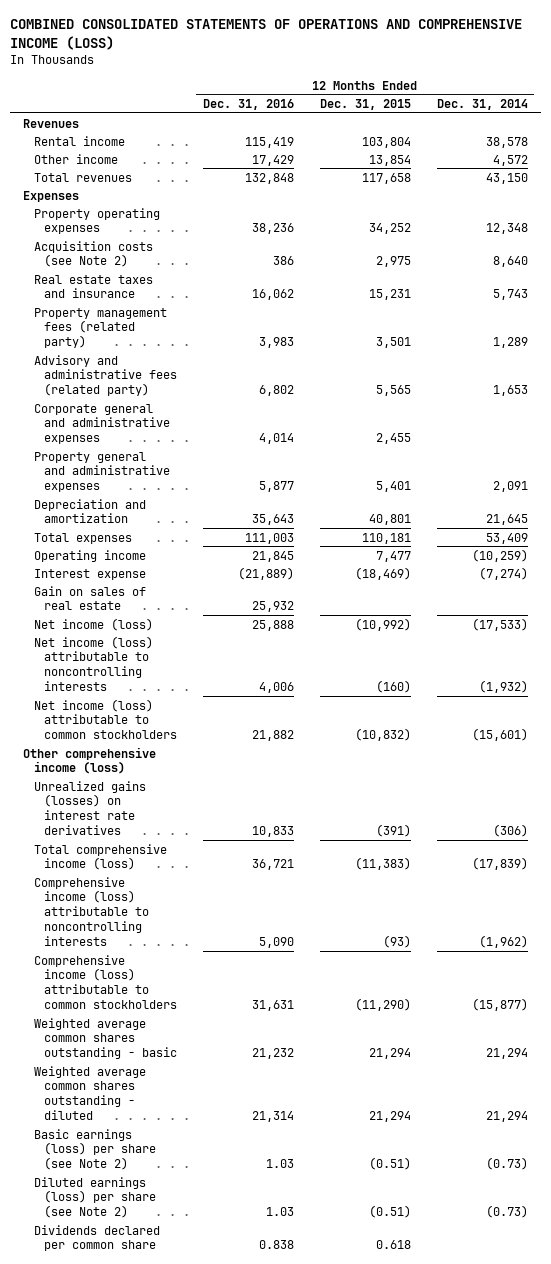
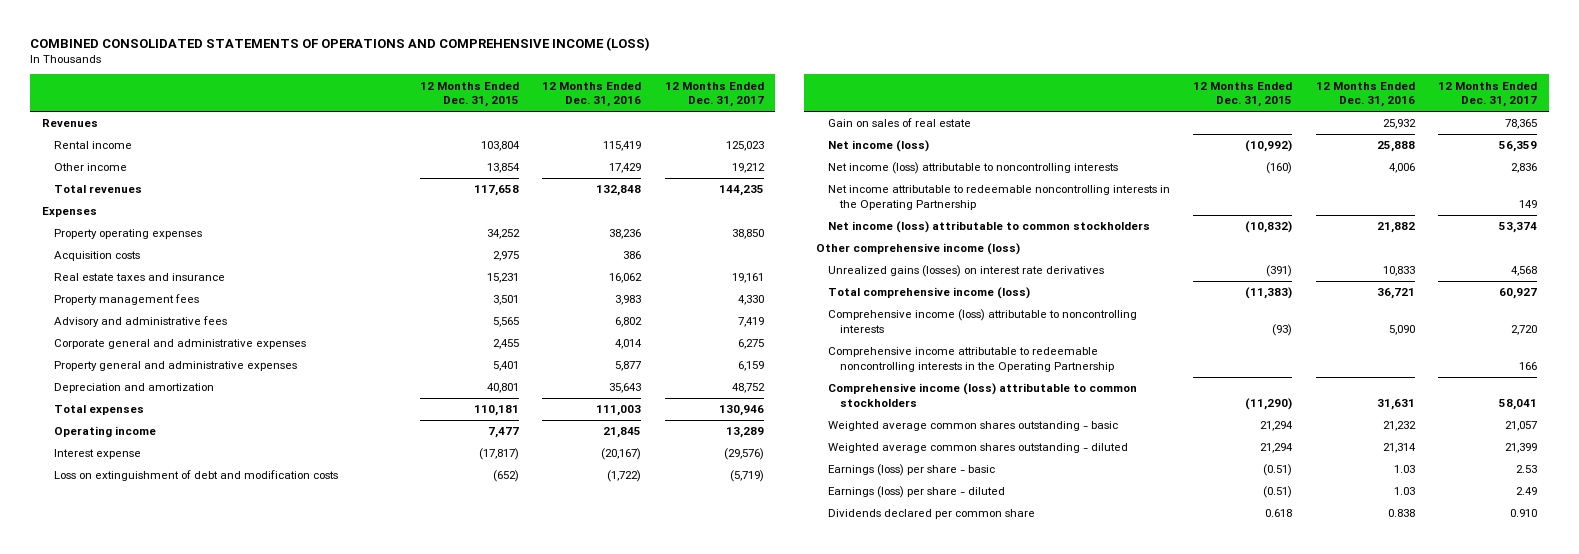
- | 12 Months Ended Dec. 31, 2016 | 12 Months Ended Dec. 31, 2015 | 12 Months Ended Dec. 31, 2014
+ | 12 Months Ended Dec. 31, 2015 | 12 Months Ended Dec. 31, 2016 | 12 Months Ended Dec. 31, 2017
- Acquisition costs (see Note 2) | 386 | 2,975 | 8,640
+ Acquisition costs | 2,975 | 386 |
- Property management fees (related party) | 3,983 | 3,501 | 1,289
- Advisory and administrative fees (related party) | 6,802 | 5,565 | 1,653
+ Property management fees | 3,501 | 3,983 | 4,330
+ Advisory and administrative fees | 5,565 | 6,802 | 7,419
- Interest expense | (21,889) | (18,469) | (7,274)
+ Interest expense | (17,817) | (20,167) | (29,576)
+ Loss on extinguishment of debt and modification costs | (652) | (1,722) | (5,719)
+ Net income attributable to redeemable noncontrolling interests in the Operating Partnership | | | 149
+ Comprehensive income attributable to redeemable noncontrolling interests in the Operating Partnership | | | 166
- Basic earnings (loss) per share (see Note 2) | 1.03 | (0.51) | (0.73)
- Diluted earnings (loss) per share (see Note 2) | 1.03 | (0.51) | (0.73)
+ Earnings (loss) per share - basic | (0.51) | 1.03 | 2.53
+ Earnings (loss) per share - diluted | (0.51) | 1.03 | 2.49

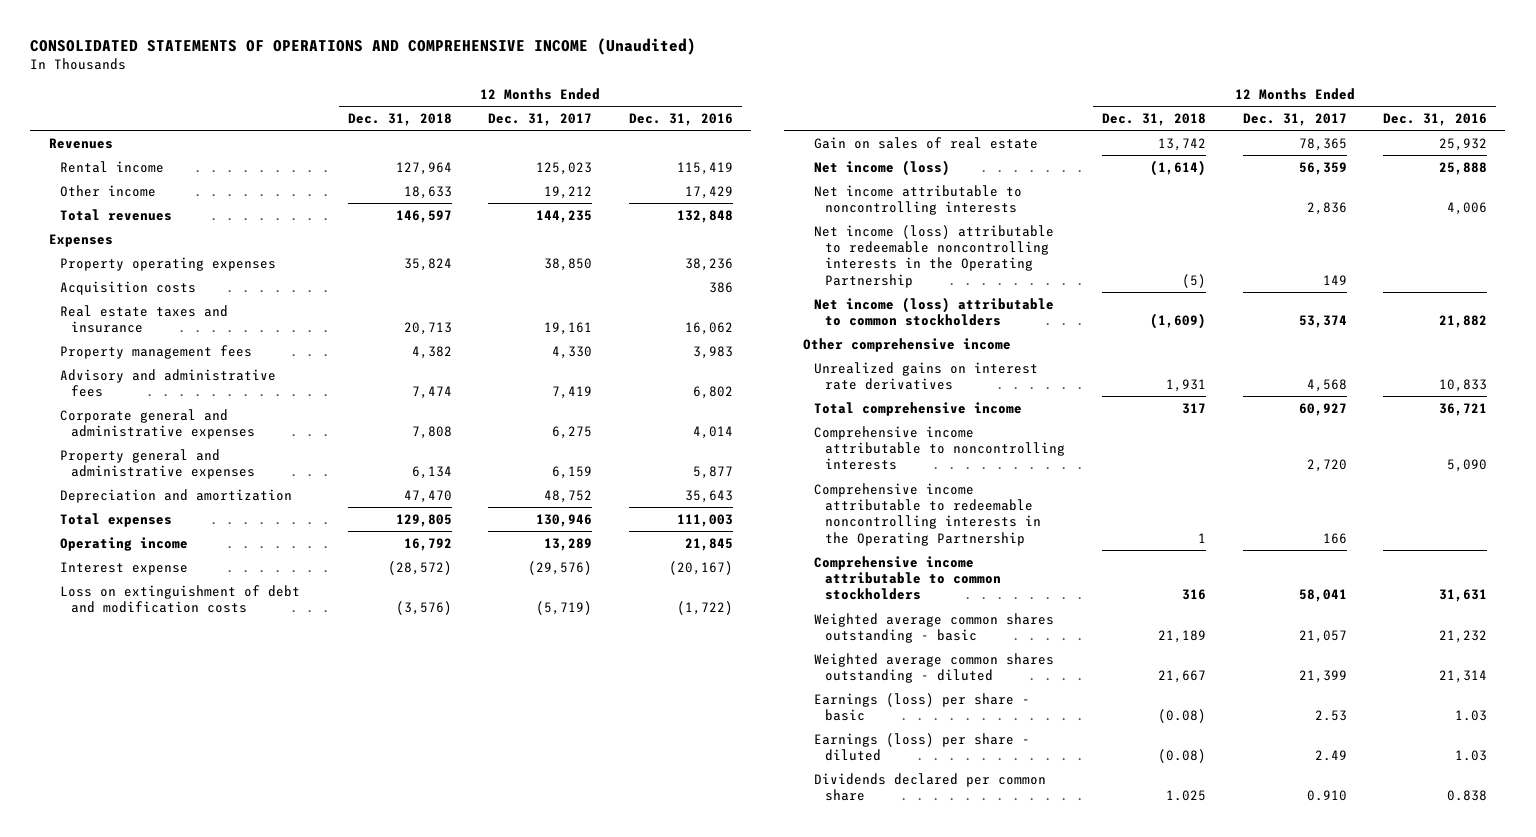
- COMBINED CONSOLIDATED STATEMENTS OF OPERATIONS AND COMPREHENSIVE INCOME (LOSS)
+ CONSOLIDATED STATEMENTS OF OPERATIONS AND COMPREHENSIVE INCOME (Unaudited)
- | 12 Months Ended Dec. 31, 2015 | 12 Months Ended Dec. 31, 2016 | 12 Months Ended Dec. 31, 2017
+ | 12 Months Ended Dec. 31, 2018 | 12 Months Ended Dec. 31, 2017 | 12 Months Ended Dec. 31, 2016
- Net income (loss) attributable to noncontrolling interests | (160) | 4,006 | 2,836
- Net income attributable to redeemable noncontrolling interests in the Operating Partnership | | | 149
+ Net income attributable to noncontrolling interests | | 2,836 | 4,006
+ Net income (loss) attributable to redeemable noncontrolling interests in the Operating Partnership | (5) | 149 |
- Other comprehensive income (loss)
- Unrealized gains (losses) on interest rate derivatives | (391) | 10,833 | 4,568
- Total comprehensive income (loss) | (11,383) | 36,721 | 60,927
- Comprehensive income (loss) attributable to noncontrolling interests | (93) | 5,090 | 2,720
+ Other comprehensive income
+ Unrealized gains on interest rate derivatives | 1,931 | 4,568 | 10,833
+ Total comprehensive income | 317 | 60,927 | 36,721
+ Comprehensive income attributable to noncontrolling interests | | 2,720 | 5,090
- Comprehensive income (loss) attributable to common stockholders | (11,290) | 31,631 | 58,041
+ Comprehensive income attributable to common stockholders | 316 | 58,041 | 31,631

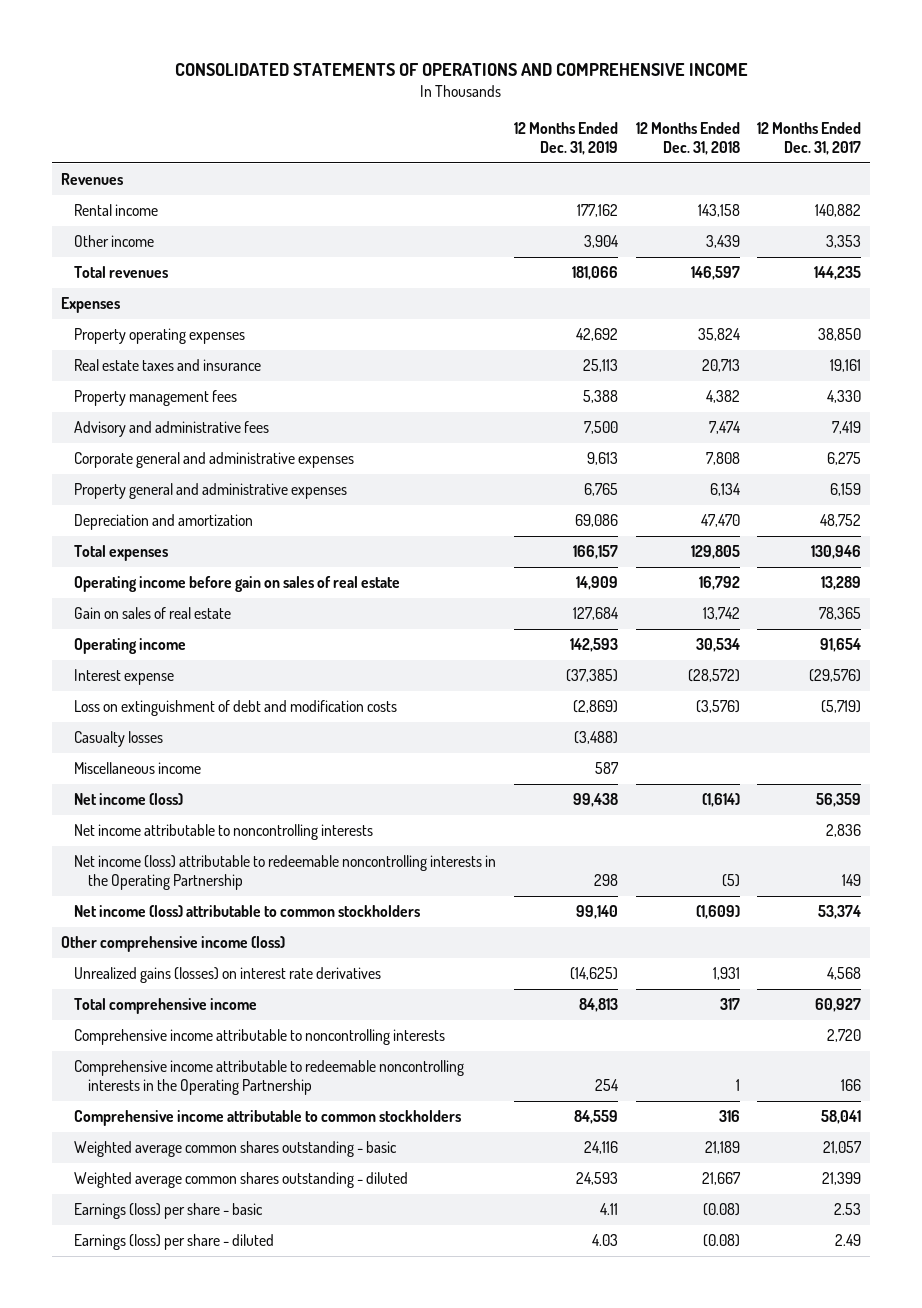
- CONSOLIDATED STATEMENTS OF OPERATIONS AND COMPREHENSIVE INCOME (Unaudited)
+ CONSOLIDATED STATEMENTS OF OPERATIONS AND COMPREHENSIVE INCOME
- | 12 Months Ended Dec. 31, 2018 | 12 Months Ended Dec. 31, 2017 | 12 Months Ended Dec. 31, 2016
+ | 12 Months Ended Dec. 31, 2019 | 12 Months Ended Dec. 31, 2018 | 12 Months Ended Dec. 31, 2017
- Rental income | 127,964 | 125,023 | 115,419
- Other income | 18,633 | 19,212 | 17,429
+ Rental income | 177,162 | 143,158 | 140,882
+ Other income | 3,904 | 3,439 | 3,353
- Acquisition costs | | | 386
- Operating income | 16,792 | 13,289 | 21,845
+ Operating income before gain on sales of real estate | 14,909 | 16,792 | 13,289
moved up: Gain on sales of real estate | 127,684 | 13,742 | 78,365
+ Operating income | 142,593 | 30,534 | 91,654
+ Casualty losses | (3,488) | |
+ Miscellaneous income | 587 | |
- Other comprehensive income
- Unrealized gains on interest rate derivatives | 1,931 | 4,568 | 10,833
+ Other comprehensive income (loss)
+ Unrealized gains (losses) on interest rate derivatives | (14,625) | 1,931 | 4,568
- Dividends declared per common share | 1.025 | 0.910 | 0.838

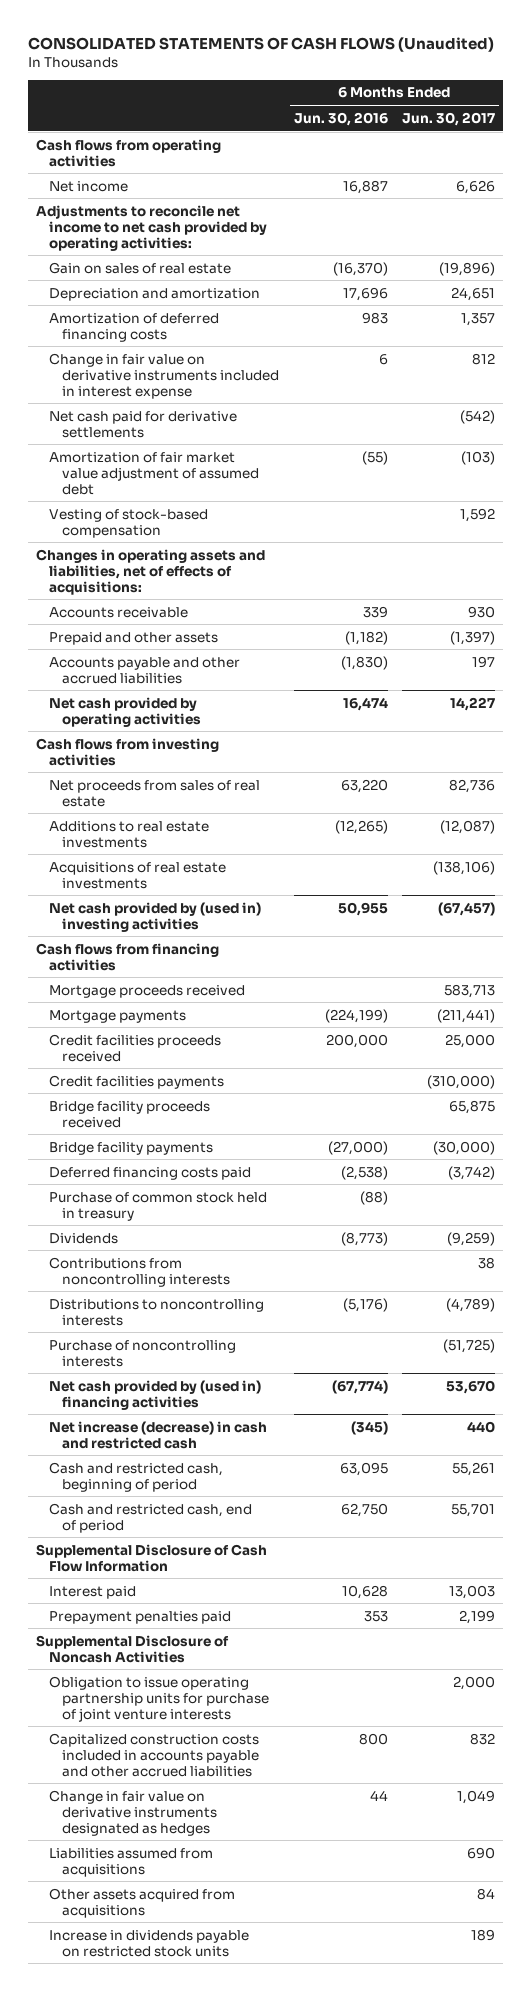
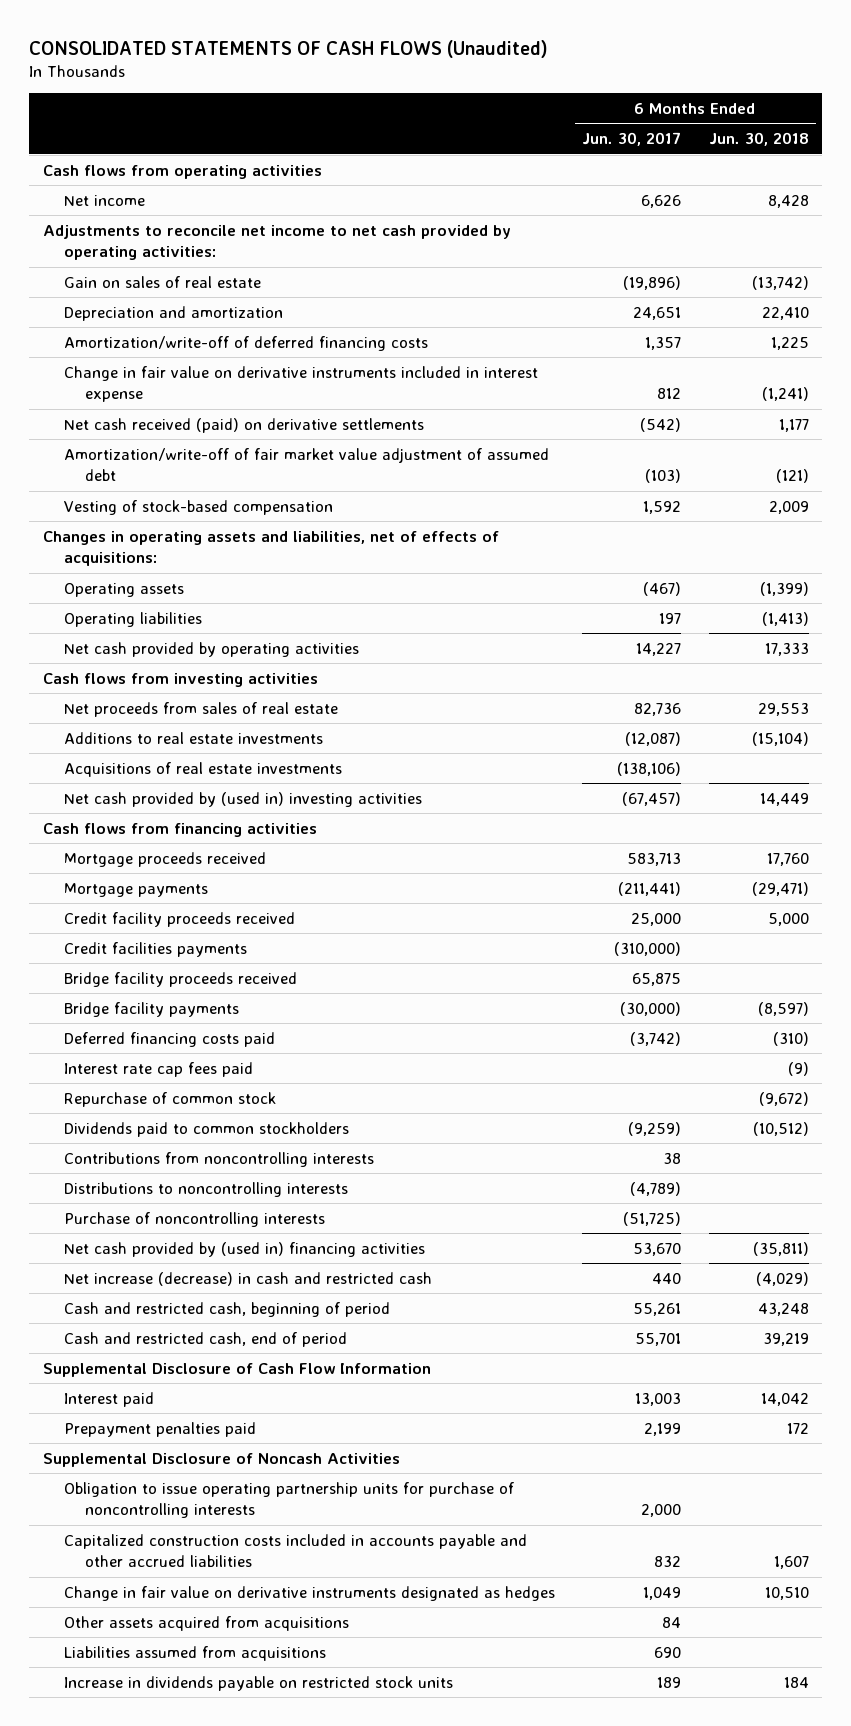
- | 6 Months Ended Jun. 30, 2016 | 6 Months Ended Jun. 30, 2017
+ | 6 Months Ended Jun. 30, 2017 | 6 Months Ended Jun. 30, 2018
- Amortization of deferred financing costs | 983 | 1,357
+ Amortization/write-off of deferred financing costs | 1,357 | 1,225
- Net cash paid for derivative settlements | | (542)
- Amortization of fair market value adjustment of assumed debt | (55) | (103)
+ Net cash received (paid) on derivative settlements | (542) | 1,177
+ Amortization/write-off of fair market value adjustment of assumed debt | (103) | (121)
- Accounts receivable | 339 | 930
- Prepaid and other assets | (1,182) | (1,397)
- Accounts payable and other accrued liabilities | (1,830) | 197
+ Operating assets | (467) | (1,399)
+ Operating liabilities | 197 | (1,413)
- Credit facilities proceeds received | 200,000 | 25,000
+ Credit facility proceeds received | 25,000 | 5,000
- Purchase of common stock held in treasury | (88) |
- Dividends | (8,773) | (9,259)
+ Interest rate cap fees paid | | (9)
+ Repurchase of common stock | | (9,672)
+ Dividends paid to common stockholders | (9,259) | (10,512)
- Obligation to issue operating partnership units for purchase of joint venture interests | | 2,000
+ Obligation to issue operating partnership units for purchase of noncontrolling interests | 2,000 |
moved down: Liabilities assumed from acquisitions | 690 |

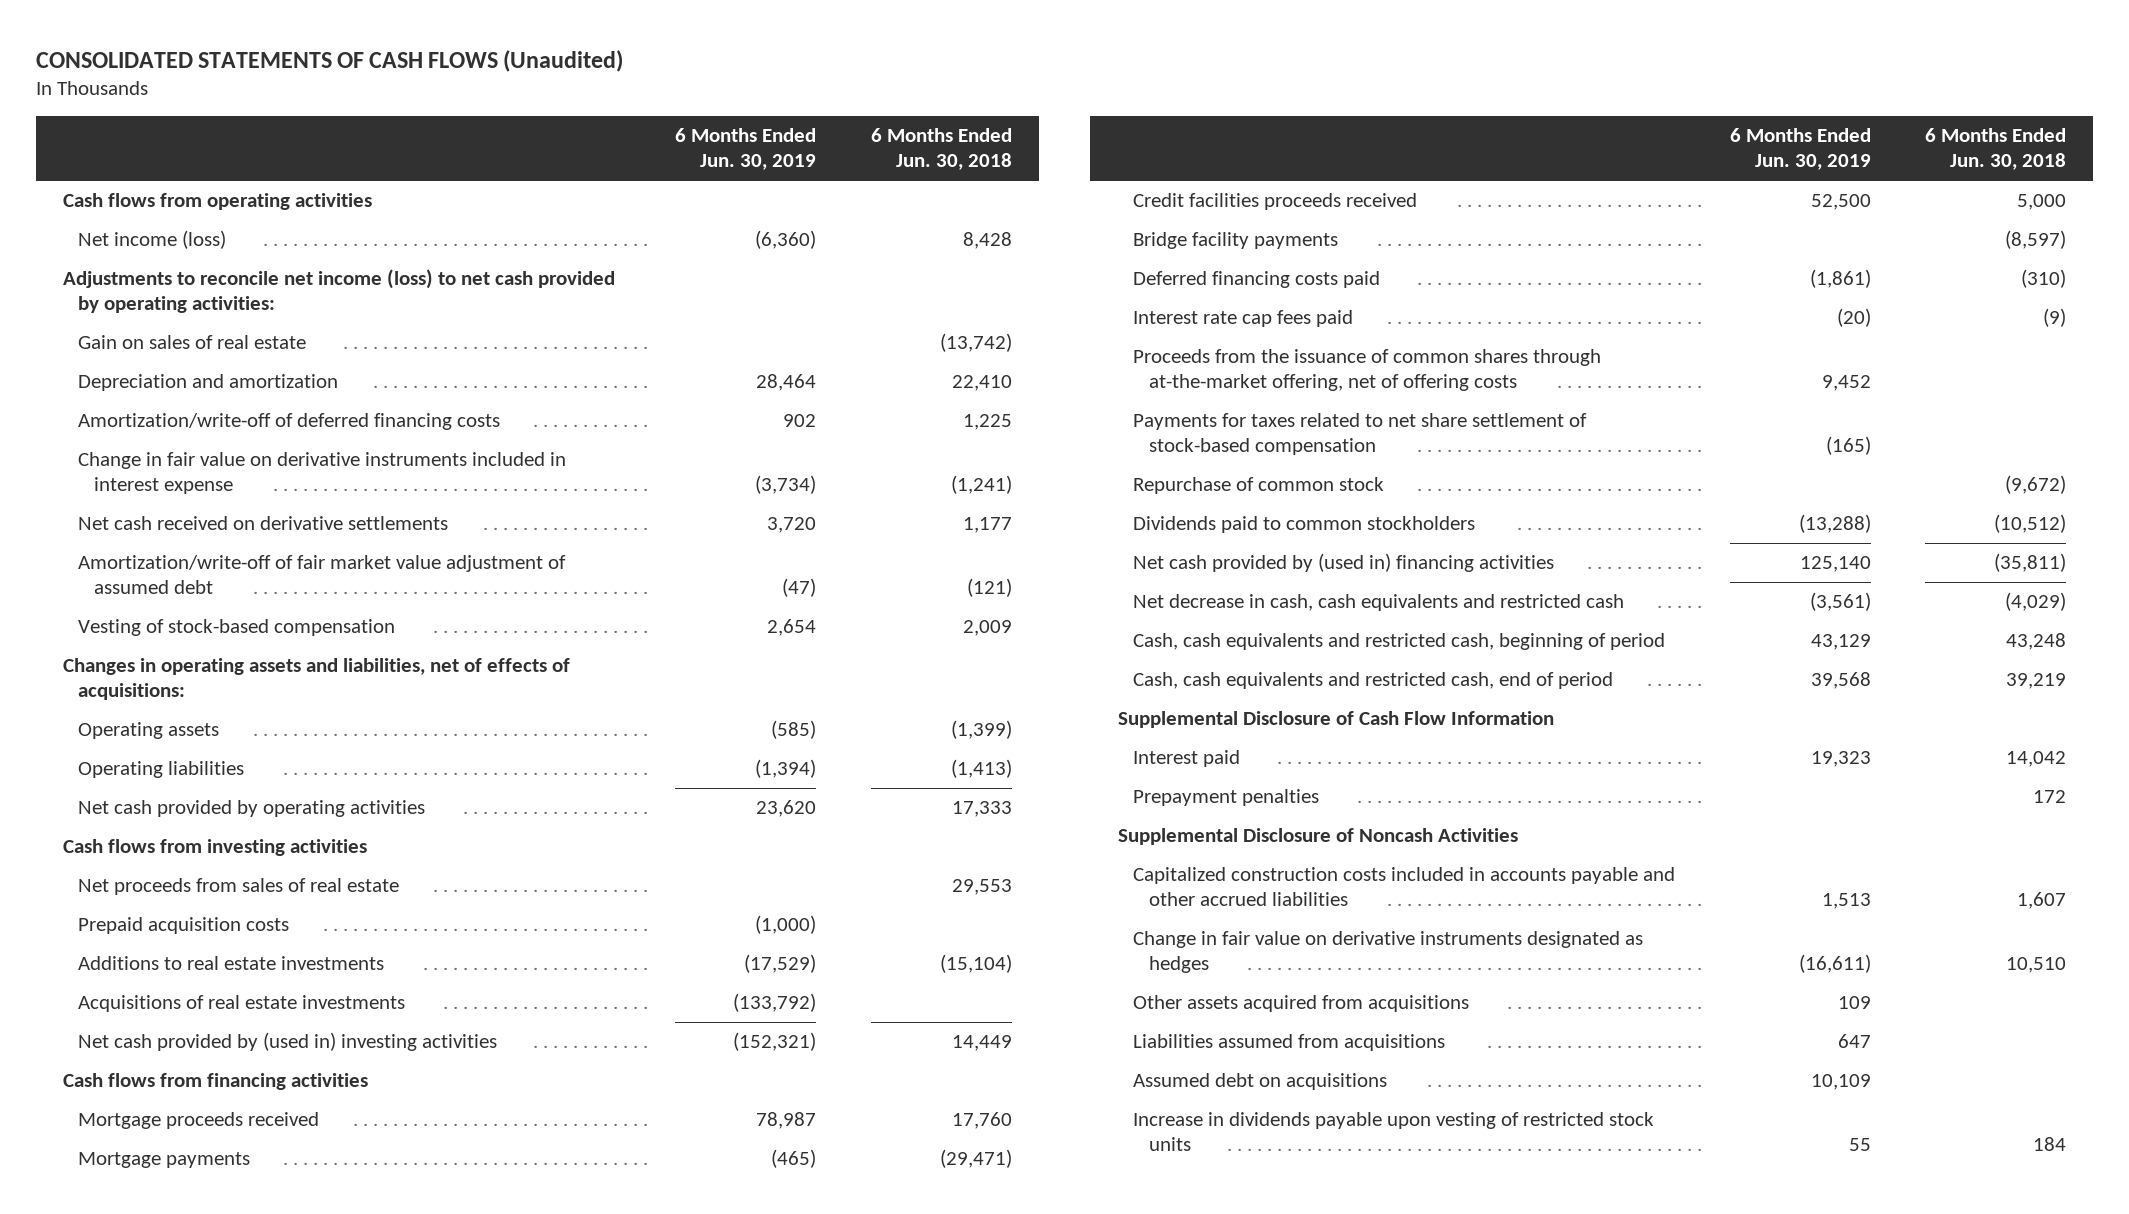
- | 6 Months Ended Jun. 30, 2017 | 6 Months Ended Jun. 30, 2018
+ | 6 Months Ended Jun. 30, 2019 | 6 Months Ended Jun. 30, 2018
- Net income | 6,626 | 8,428
- Adjustments to reconcile net income to net cash provided by operating activities:
+ Net income (loss) | (6,360) | 8,428
+ Adjustments to reconcile net income (loss) to net cash provided by operating activities:
- Net cash received (paid) on derivative settlements | (542) | 1,177
+ Net cash received on derivative settlements | 3,720 | 1,177
+ Prepaid acquisition costs | (1,000) |
- Credit facility proceeds received | 25,000 | 5,000
- Credit facilities payments | (310,000) |
- Bridge facility proceeds received | 65,875 |
+ Credit facilities proceeds received | 52,500 | 5,000
+ Proceeds from the issuance of common shares through at-the-market offering, net of offering costs | 9,452 |
+ Payments for taxes related to net share settlement of stock-based compensation | (165) |
- Contributions from noncontrolling interests | 38 |
- Distributions to noncontrolling interests | (4,789) |
- Purchase of noncontrolling interests | (51,725) |
- Net increase (decrease) in cash and restricted cash | 440 | (4,029)
- Cash and restricted cash, beginning of period | 55,261 | 43,248
- Cash and restricted cash, end of period | 55,701 | 39,219
+ Net decrease in cash, cash equivalents and restricted cash | (3,561) | (4,029)
+ Cash, cash equivalents and restricted cash, beginning of period | 43,129 | 43,248
+ Cash, cash equivalents and restricted cash, end of period | 39,568 | 39,219
- Prepayment penalties paid | 2,199 | 172
+ Prepayment penalties | | 172
- Obligation to issue operating partnership units for purchase of noncontrolling interests | 2,000 |
- Increase in dividends payable on restricted stock units | 189 | 184
+ Assumed debt on acquisitions | 10,109 |
+ Increase in dividends payable upon vesting of restricted stock units | 55 | 184

